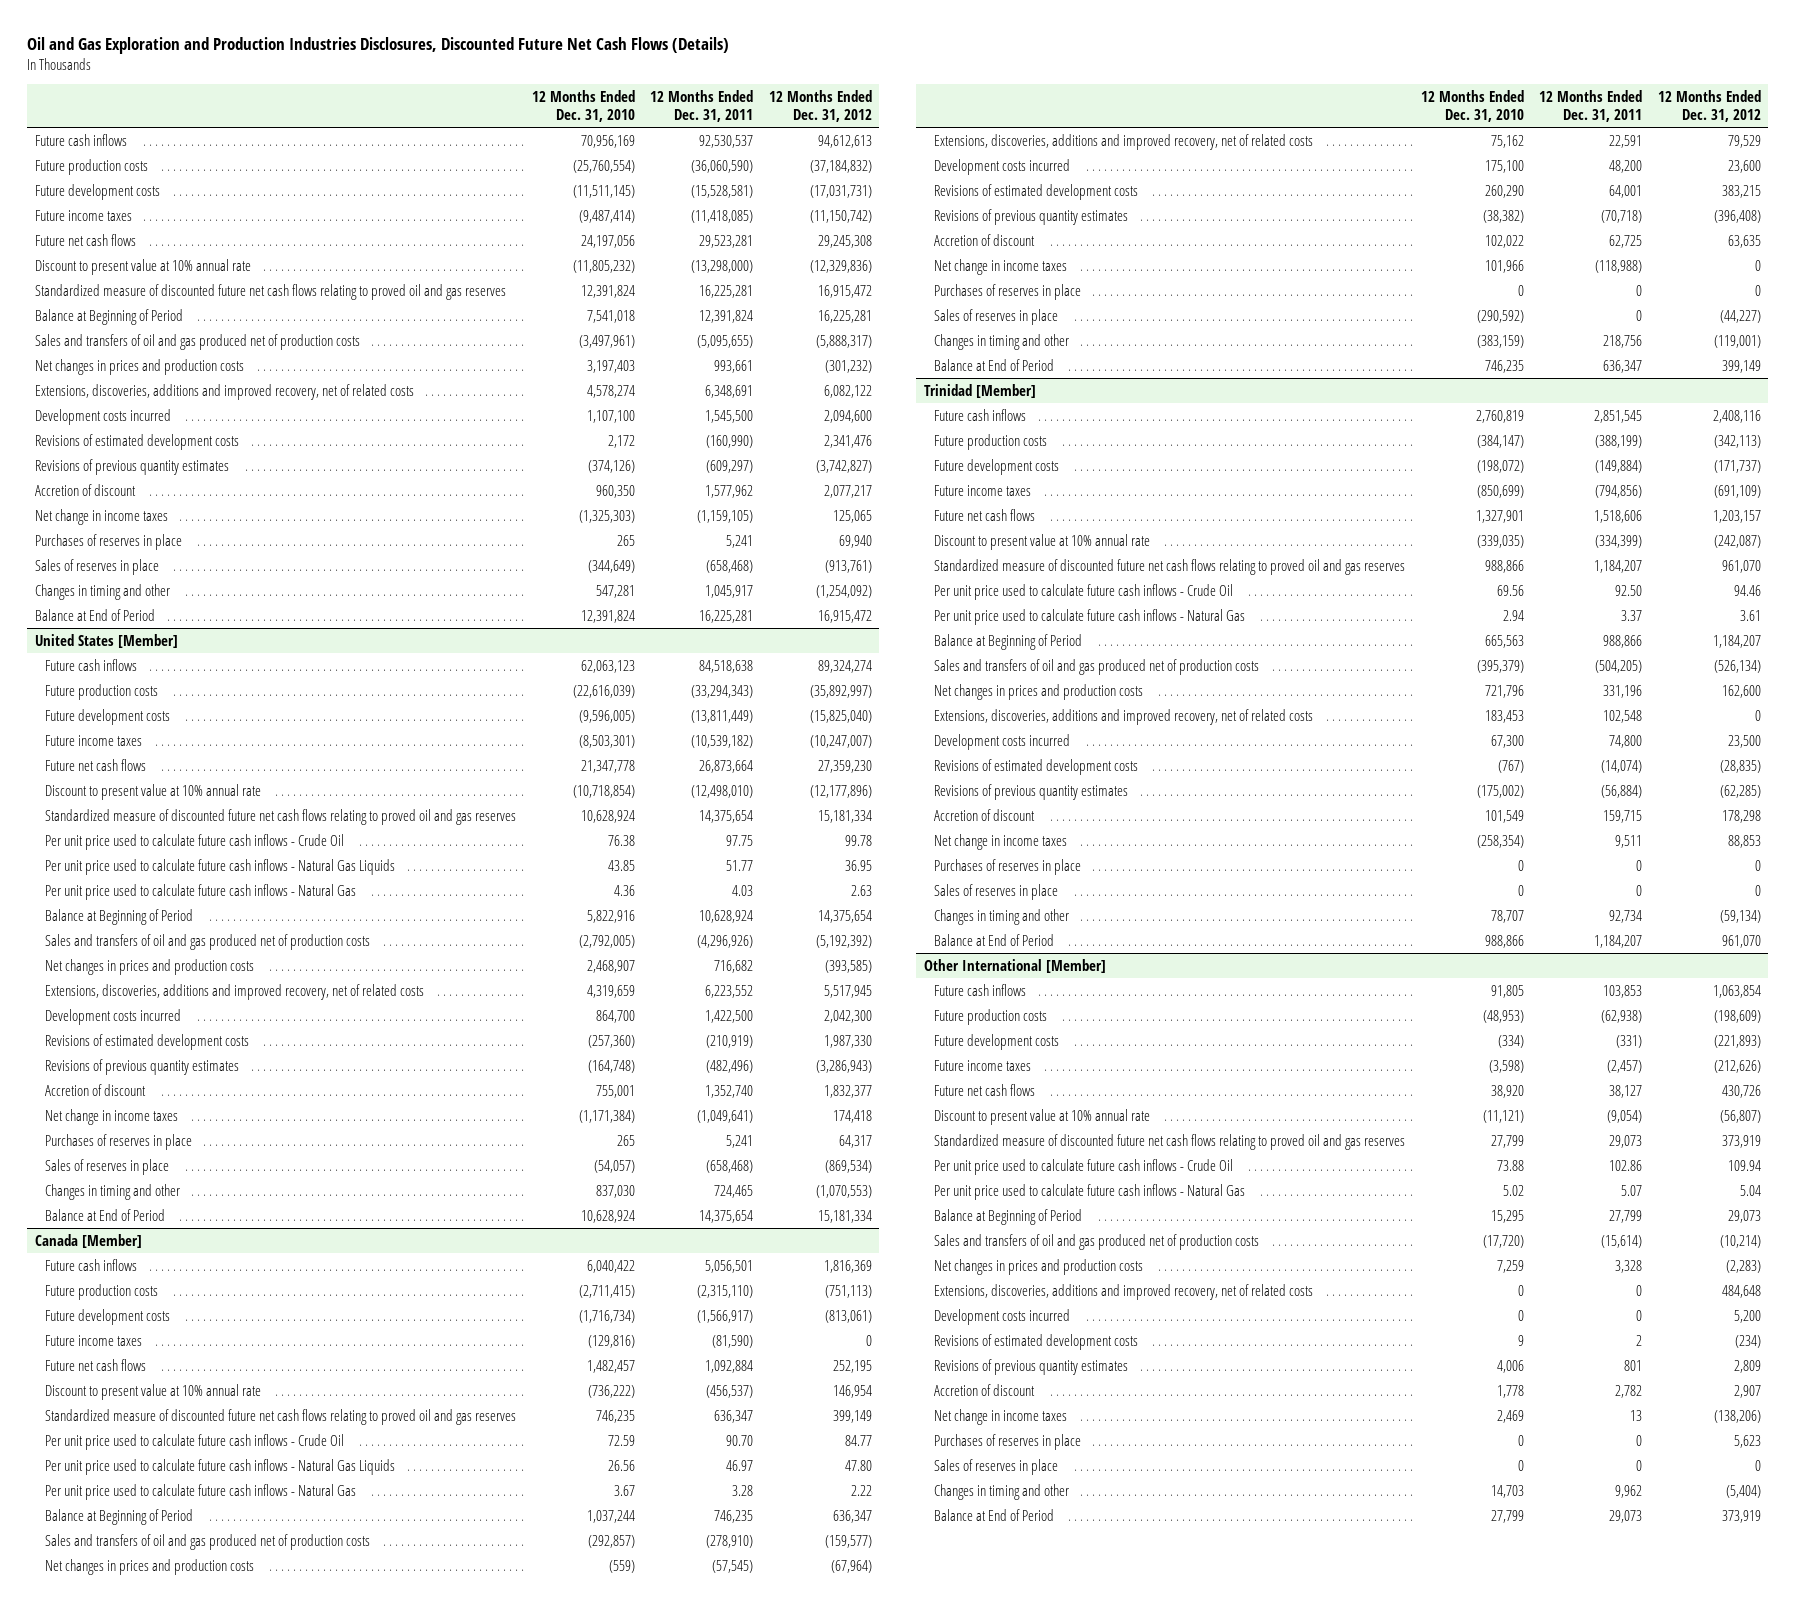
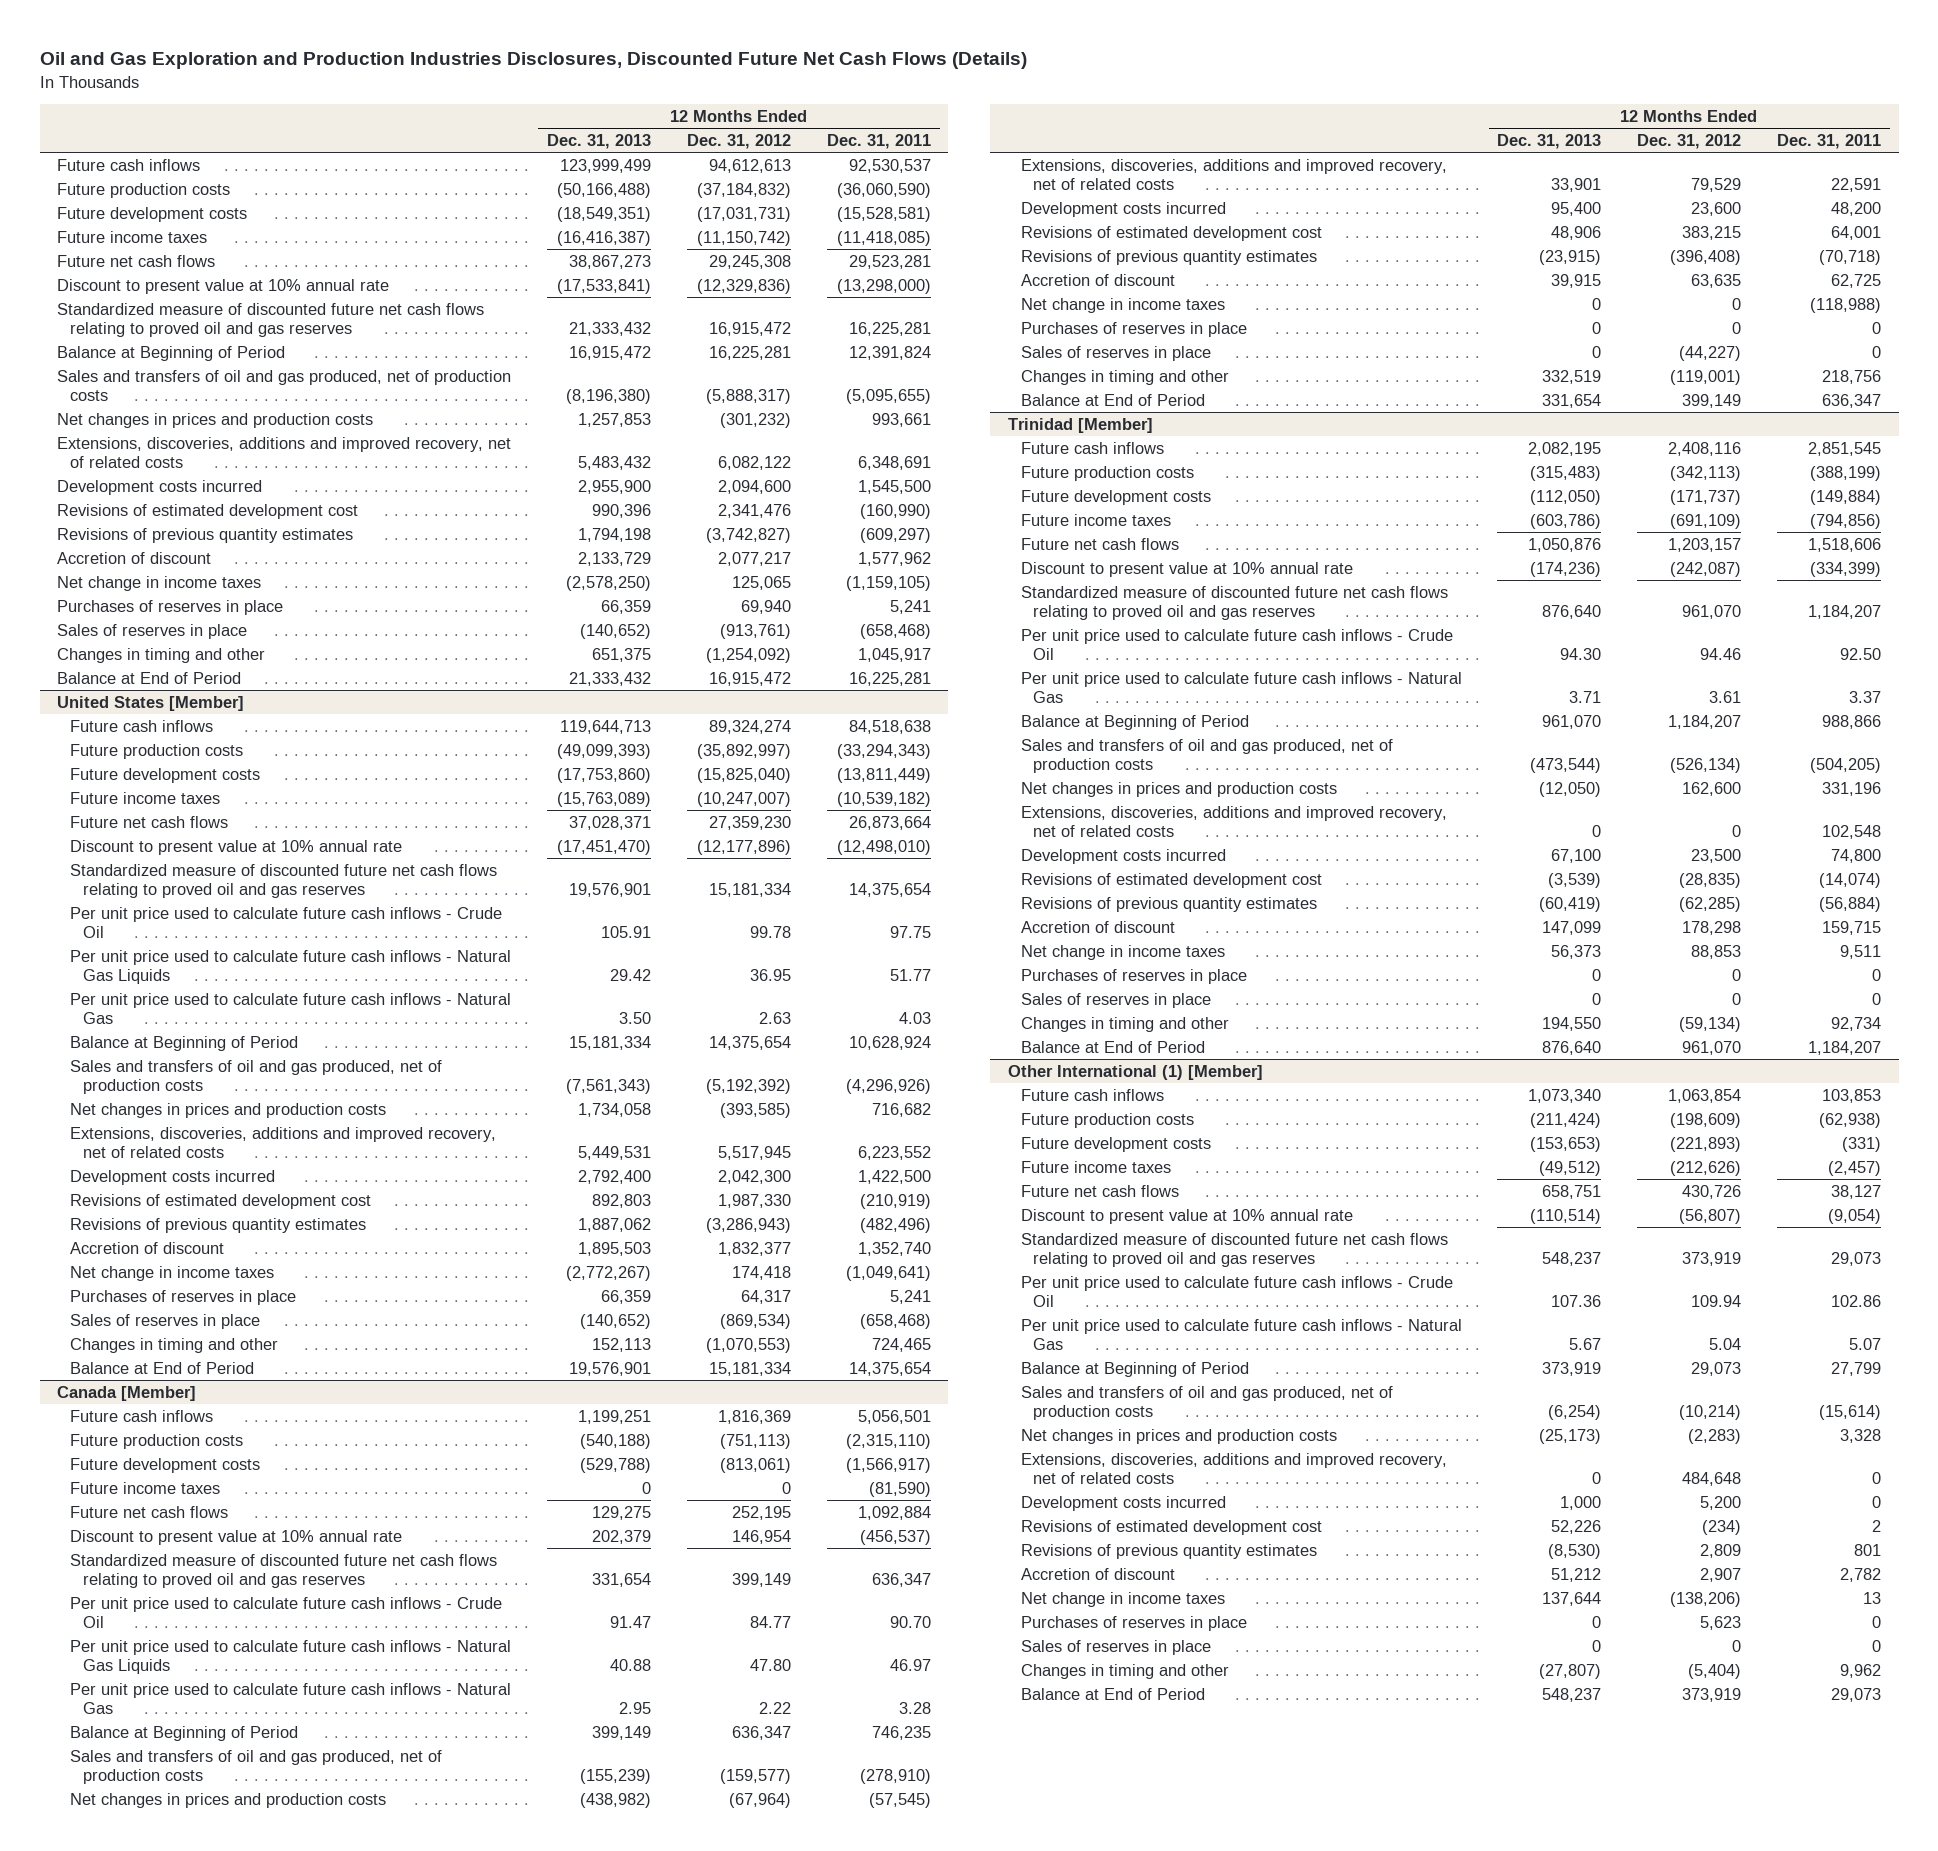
- | 12 Months Ended Dec. 31, 2010 | 12 Months Ended Dec. 31, 2011 | 12 Months Ended Dec. 31, 2012
+ | 12 Months Ended Dec. 31, 2013 | 12 Months Ended Dec. 31, 2012 | 12 Months Ended Dec. 31, 2011
- Sales and transfers of oil and gas produced net of production costs | (3,497,961) | (5,095,655) | (5,888,317)
+ Sales and transfers of oil and gas produced, net of production costs | (8,196,380) | (5,888,317) | (5,095,655)
- Revisions of estimated development costs | 2,172 | (160,990) | 2,341,476
+ Revisions of estimated development cost | 990,396 | 2,341,476 | (160,990)
@ United States [Member]
- Sales and transfers of oil and gas produced net of production costs | (2,792,005) | (4,296,926) | (5,192,392)
+ Sales and transfers of oil and gas produced, net of production costs | (7,561,343) | (5,192,392) | (4,296,926)
- Revisions of estimated development costs | (257,360) | (210,919) | 1,987,330
+ Revisions of estimated development cost | 892,803 | 1,987,330 | (210,919)
@ Canada [Member]
- Sales and transfers of oil and gas produced net of production costs | (292,857) | (278,910) | (159,577)
+ Sales and transfers of oil and gas produced, net of production costs | (155,239) | (159,577) | (278,910)
- Revisions of estimated development costs | 260,290 | 64,001 | 383,215
+ Revisions of estimated development cost | 48,906 | 383,215 | 64,001
@ Trinidad [Member]
- Sales and transfers of oil and gas produced net of production costs | (395,379) | (504,205) | (526,134)
+ Sales and transfers of oil and gas produced, net of production costs | (473,544) | (526,134) | (504,205)
- Revisions of estimated development costs | (767) | (14,074) | (28,835)
+ Revisions of estimated development cost | (3,539) | (28,835) | (14,074)
- Other International [Member]
+ Other International (1) [Member]
- Sales and transfers of oil and gas produced net of production costs | (17,720) | (15,614) | (10,214)
+ Sales and transfers of oil and gas produced, net of production costs | (6,254) | (10,214) | (15,614)
- Revisions of estimated development costs | 9 | 2 | (234)
+ Revisions of estimated development cost | 52,226 | (234) | 2

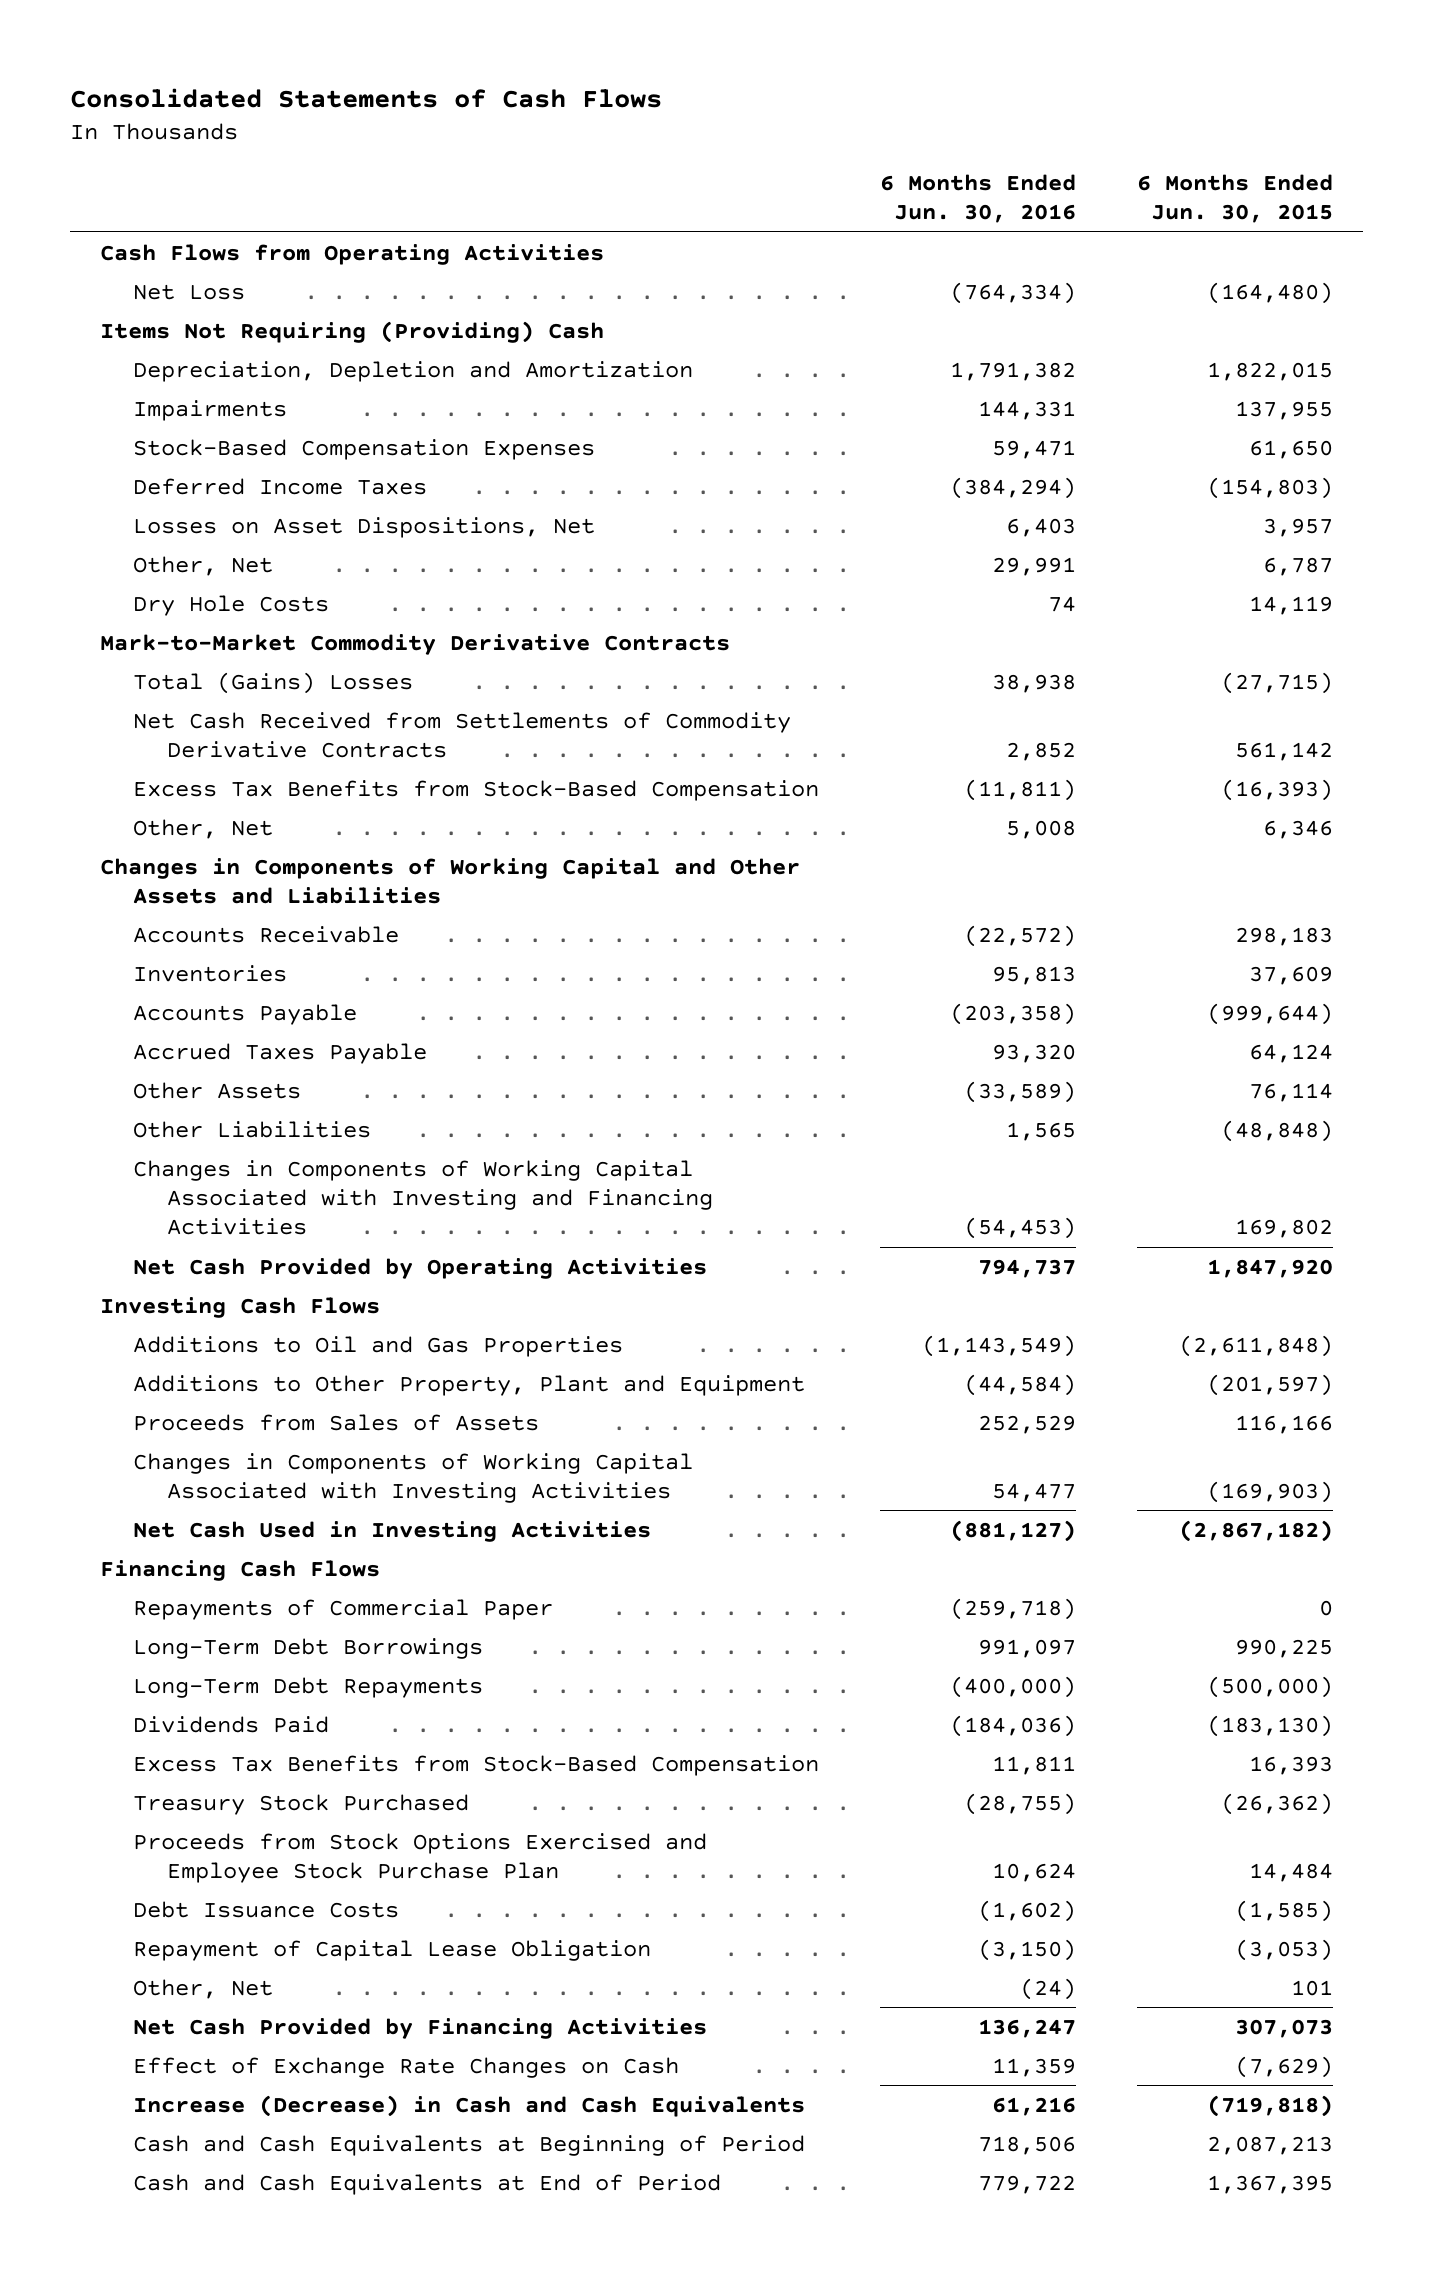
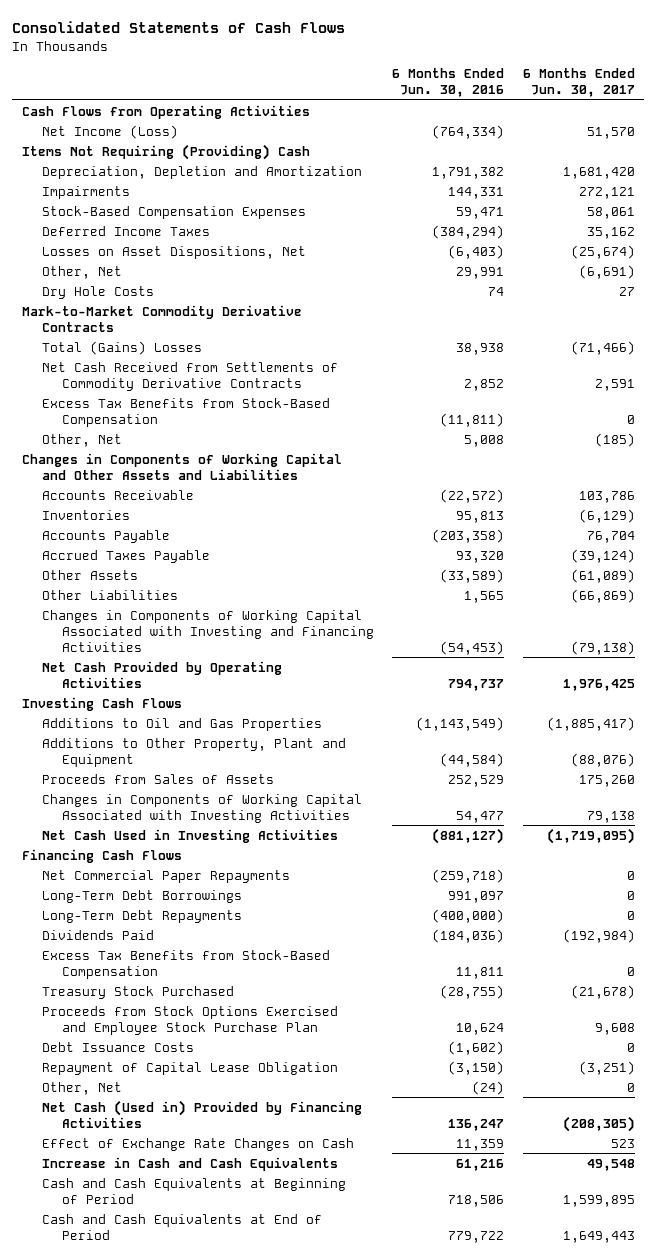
- | 6 Months Ended Jun. 30, 2016 | 6 Months Ended Jun. 30, 2015
+ | 6 Months Ended Jun. 30, 2016 | 6 Months Ended Jun. 30, 2017
- Net Loss | (764,334) | (164,480)
+ Net Income (Loss) | (764,334) | 51,570
- Losses on Asset Dispositions, Net | 6,403 | 3,957
+ Losses on Asset Dispositions, Net | (6,403) | (25,674)
- Repayments of Commercial Paper | (259,718) | 0
+ Net Commercial Paper Repayments | (259,718) | 0
- Net Cash Provided by Financing Activities | 136,247 | 307,073
+ Net Cash (Used in) Provided by Financing Activities | 136,247 | (208,305)
- Increase (Decrease) in Cash and Cash Equivalents | 61,216 | (719,818)
+ Increase in Cash and Cash Equivalents | 61,216 | 49,548

